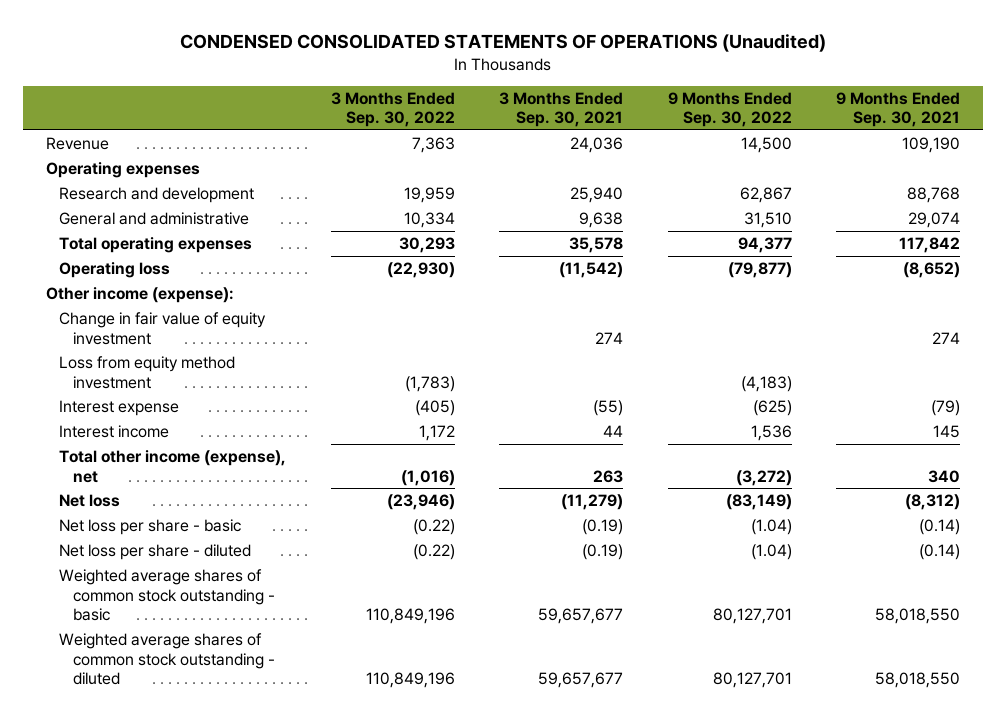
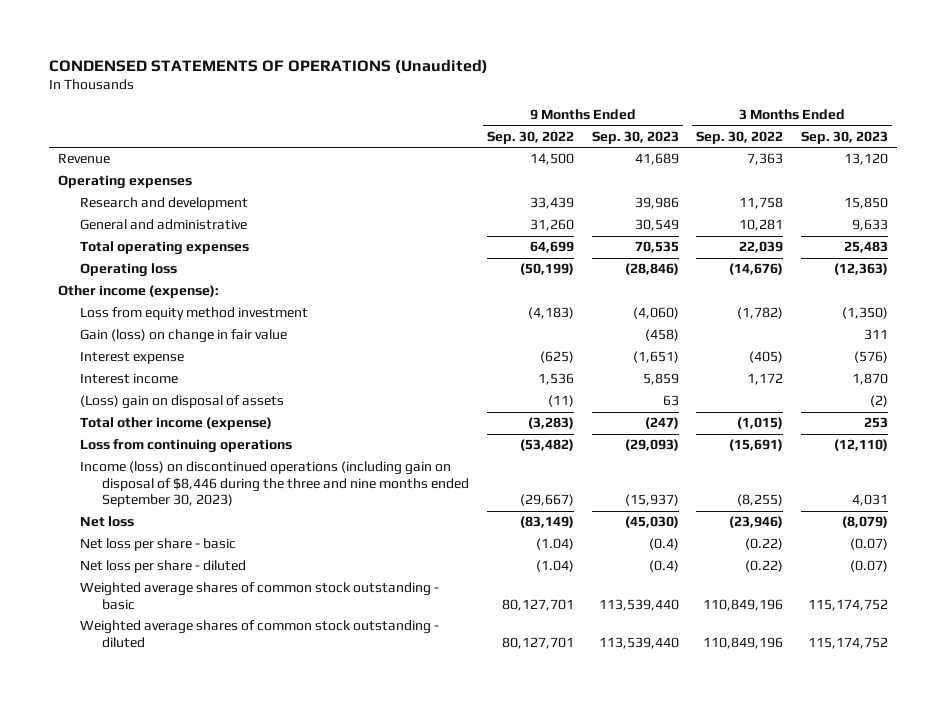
- CONDENSED CONSOLIDATED STATEMENTS OF OPERATIONS (Unaudited)
+ CONDENSED STATEMENTS OF OPERATIONS (Unaudited)
- | 3 Months Ended Sep. 30, 2022 | 3 Months Ended Sep. 30, 2021 | 9 Months Ended Sep. 30, 2022 | 9 Months Ended Sep. 30, 2021
+ | 9 Months Ended Sep. 30, 2022 | 9 Months Ended Sep. 30, 2023 | 3 Months Ended Sep. 30, 2022 | 3 Months Ended Sep. 30, 2023
- Research and development | 19,959 | 25,940 | 62,867 | 88,768
- General and administrative | 10,334 | 9,638 | 31,510 | 29,074
- Total operating expenses | 30,293 | 35,578 | 94,377 | 117,842
- Operating loss | (22,930) | (11,542) | (79,877) | (8,652)
+ Research and development | 33,439 | 39,986 | 11,758 | 15,850
+ General and administrative | 31,260 | 30,549 | 10,281 | 9,633
+ Total operating expenses | 64,699 | 70,535 | 22,039 | 25,483
+ Operating loss | (50,199) | (28,846) | (14,676) | (12,363)
- Change in fair value of equity investment | | 274 | | 274
- Loss from equity method investment | (1,783) | | (4,183) |
+ Loss from equity method investment | (4,183) | (4,060) | (1,782) | (1,350)
+ Gain (loss) on change in fair value | | (458) | | 311
- Total other income (expense), net | (1,016) | 263 | (3,272) | 340
+ (Loss) gain on disposal of assets | (11) | 63 | | (2)
+ Total other income (expense) | (3,283) | (247) | (1,015) | 253
+ Loss from continuing operations | (53,482) | (29,093) | (15,691) | (12,110)
+ Income (loss) on discontinued operations (including gain on disposal of $8,446 during the three and nine months ended September 30, 2023) | (29,667) | (15,937) | (8,255) | 4,031

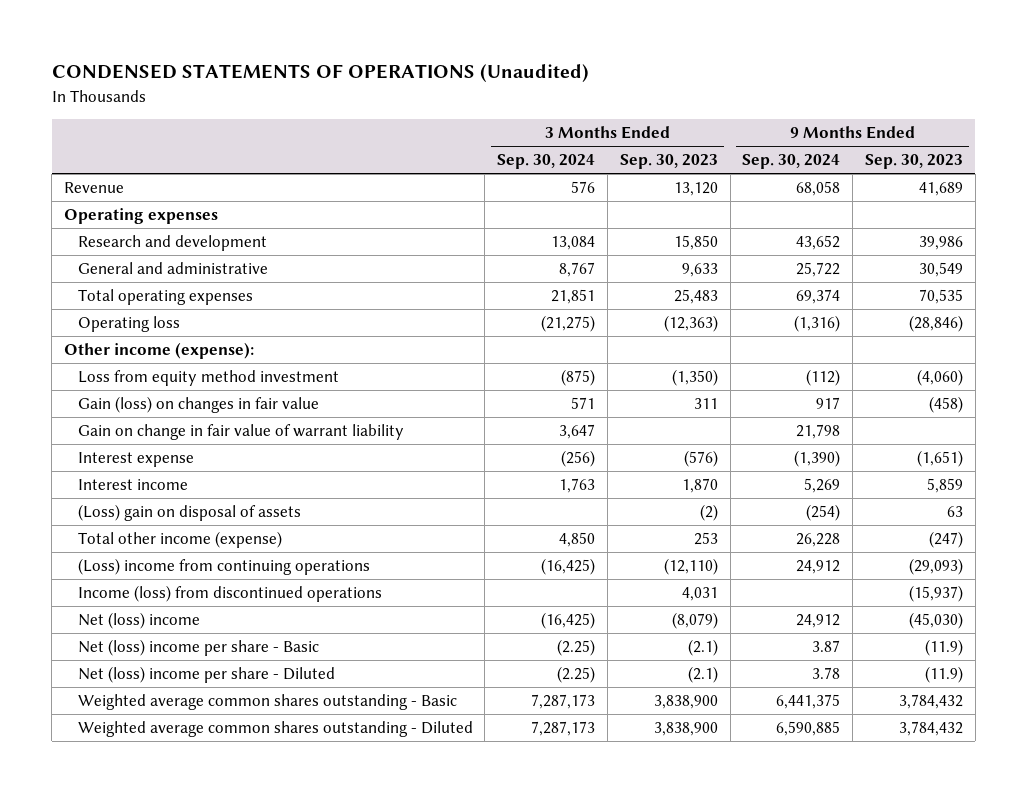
- | 9 Months Ended Sep. 30, 2022 | 9 Months Ended Sep. 30, 2023 | 3 Months Ended Sep. 30, 2022 | 3 Months Ended Sep. 30, 2023
+ | 3 Months Ended Sep. 30, 2024 | 3 Months Ended Sep. 30, 2023 | 9 Months Ended Sep. 30, 2024 | 9 Months Ended Sep. 30, 2023
- Gain (loss) on change in fair value | | (458) | | 311
+ Gain (loss) on changes in fair value | 571 | 311 | 917 | (458)
+ Gain on change in fair value of warrant liability | 3,647 | | 21,798 |
- Loss from continuing operations | (53,482) | (29,093) | (15,691) | (12,110)
- Income (loss) on discontinued operations (including gain on disposal of $8,446 during the three and nine months ended September 30, 2023) | (29,667) | (15,937) | (8,255) | 4,031
- Net loss | (83,149) | (45,030) | (23,946) | (8,079)
- Net loss per share - basic | (1.04) | (0.4) | (0.22) | (0.07)
- Net loss per share - diluted | (1.04) | (0.4) | (0.22) | (0.07)
- Weighted average shares of common stock outstanding - basic | 80,127,701 | 113,539,440 | 110,849,196 | 115,174,752
- Weighted average shares of common stock outstanding - diluted | 80,127,701 | 113,539,440 | 110,849,196 | 115,174,752
+ (Loss) income from continuing operations | (16,425) | (12,110) | 24,912 | (29,093)
+ Income (loss) from discontinued operations | | 4,031 | | (15,937)
+ Net (loss) income | (16,425) | (8,079) | 24,912 | (45,030)
+ Net (loss) income per share - Basic | (2.25) | (2.1) | 3.87 | (11.9)
+ Net (loss) income per share - Diluted | (2.25) | (2.1) | 3.78 | (11.9)
+ Weighted average common shares outstanding - Basic | 7,287,173 | 3,838,900 | 6,441,375 | 3,784,432
+ Weighted average common shares outstanding - Diluted | 7,287,173 | 3,838,900 | 6,590,885 | 3,784,432

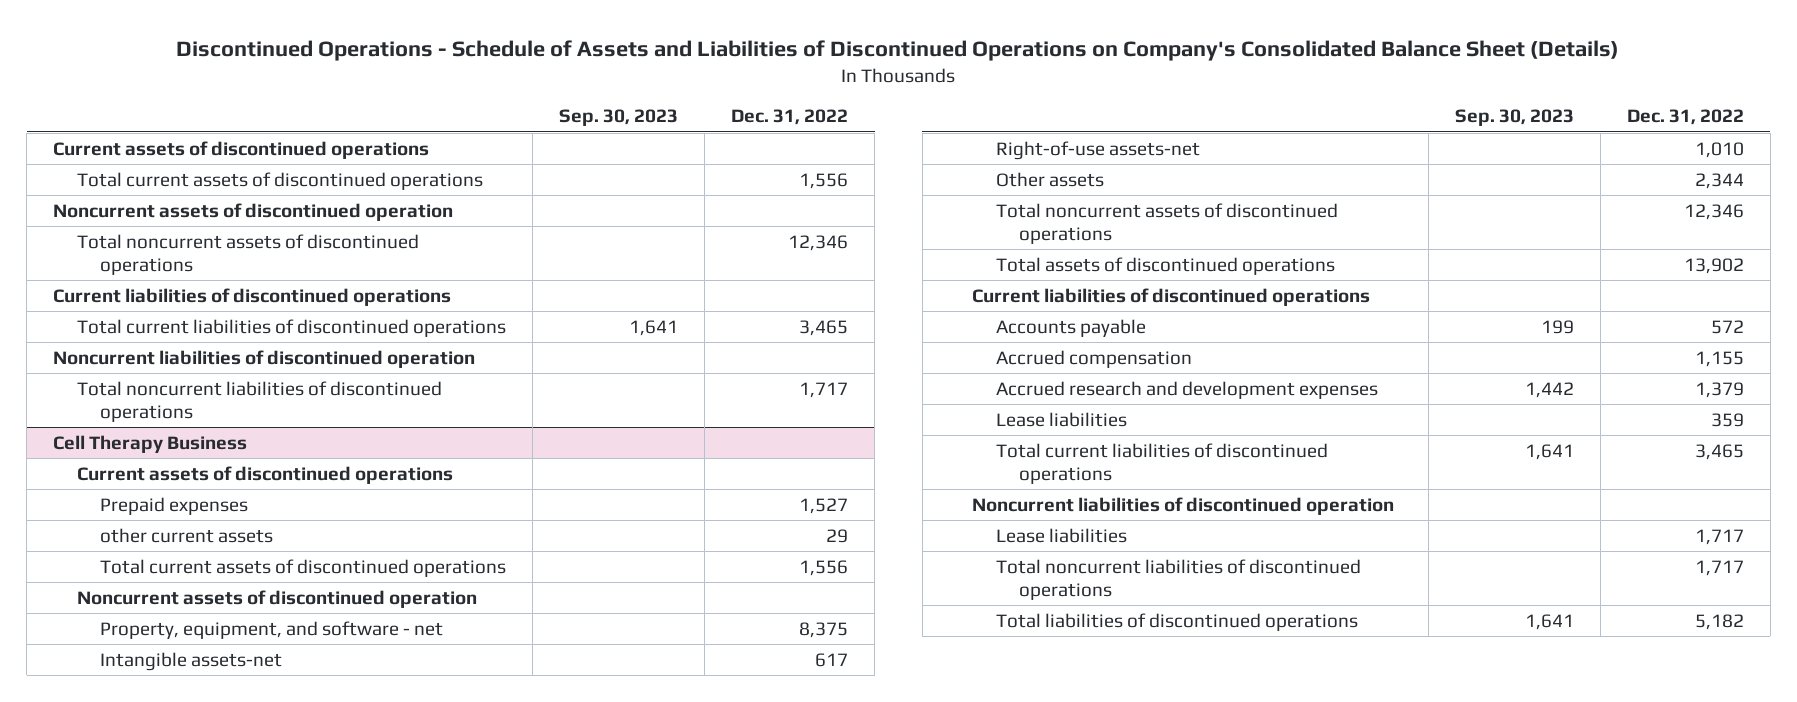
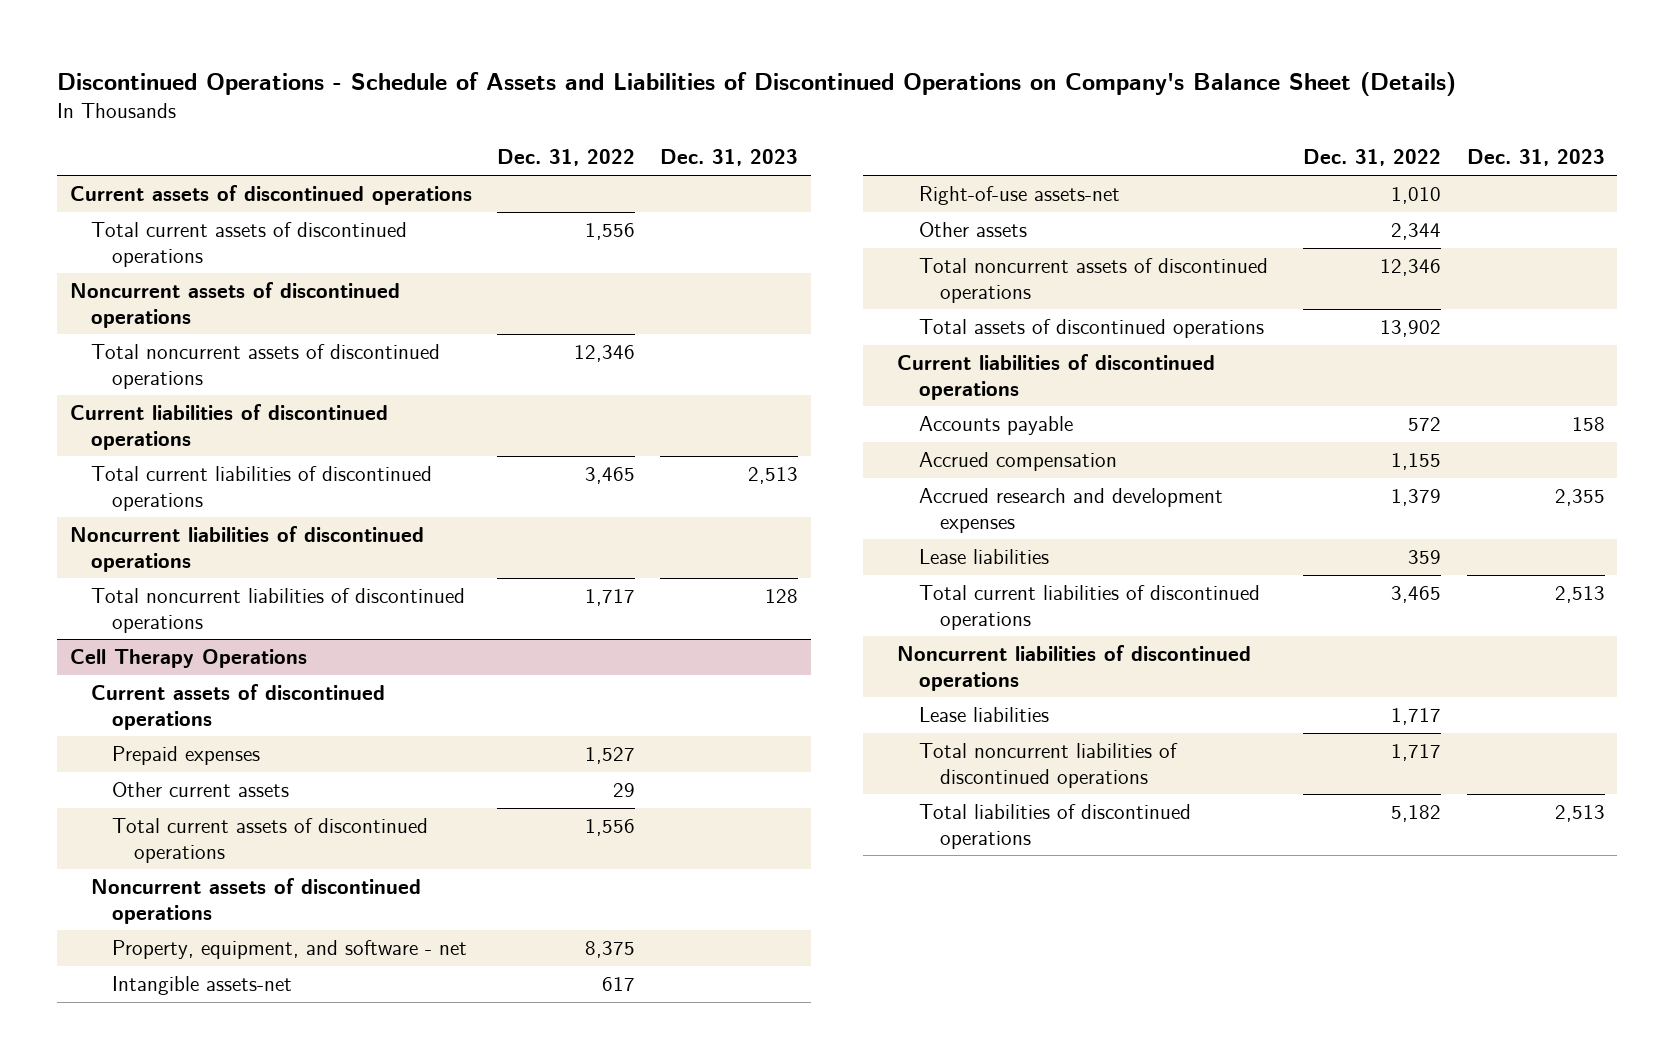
- Discontinued Operations - Schedule of Assets and Liabilities of Discontinued Operations on Company's Consolidated Balance Sheet (Details)
+ Discontinued Operations - Schedule of Assets and Liabilities of Discontinued Operations on Company's Balance Sheet (Details)
- | Sep. 30, 2023 | Dec. 31, 2022
+ | Dec. 31, 2022 | Dec. 31, 2023
- Noncurrent assets of discontinued operation
+ Noncurrent assets of discontinued operations
- Noncurrent liabilities of discontinued operation
+ Noncurrent liabilities of discontinued operations
- Cell Therapy Business
+ Cell Therapy Operations
- other current assets | | 29
+ Other current assets | 29 |
- Noncurrent assets of discontinued operation
+ Noncurrent assets of discontinued operations
- Noncurrent liabilities of discontinued operation
+ Noncurrent liabilities of discontinued operations

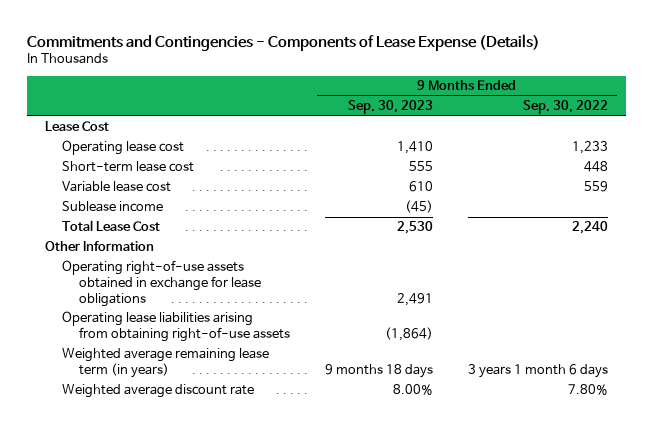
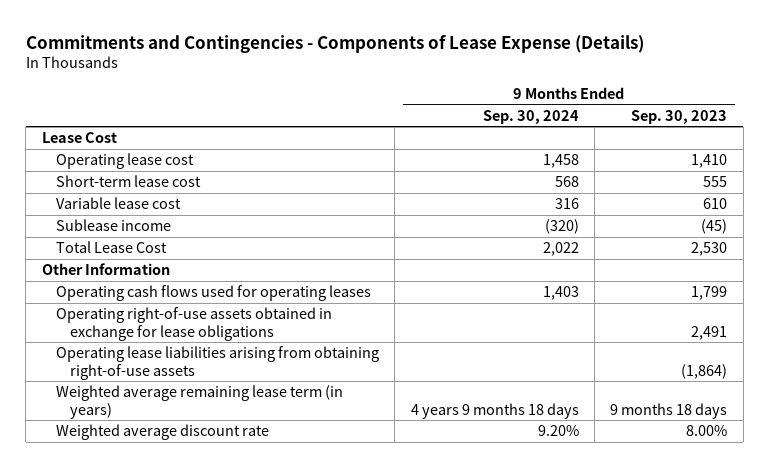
- | 9 Months Ended Sep. 30, 2023 | 9 Months Ended Sep. 30, 2022
+ | 9 Months Ended Sep. 30, 2024 | 9 Months Ended Sep. 30, 2023
+ Operating cash flows used for operating leases | 1,403 | 1,799

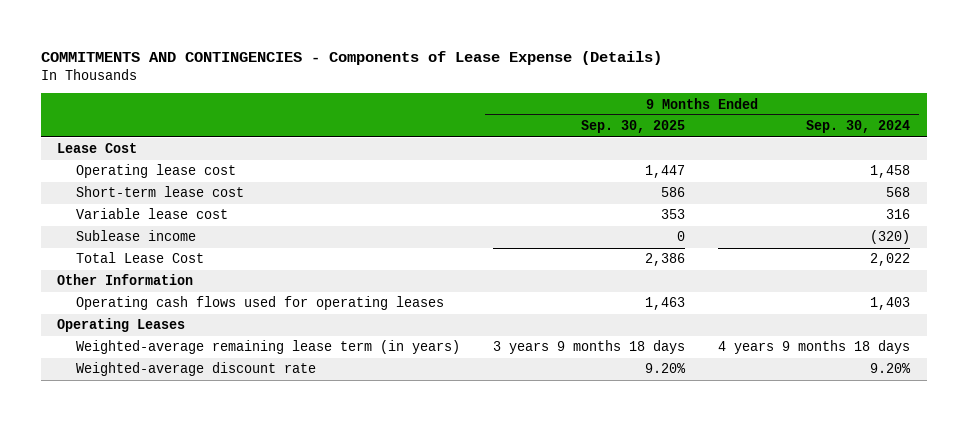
- Commitments and Contingencies - Components of Lease Expense (Details)
+ COMMITMENTS AND CONTINGENCIES - Components of Lease Expense (Details)
- | 9 Months Ended Sep. 30, 2024 | 9 Months Ended Sep. 30, 2023
+ | 9 Months Ended Sep. 30, 2025 | 9 Months Ended Sep. 30, 2024
- Operating right-of-use assets obtained in exchange for lease obligations | | 2,491
- Operating lease liabilities arising from obtaining right-of-use assets | | (1,864)
- Weighted average remaining lease term (in years) | 4 years 9 months 18 days | 9 months 18 days
- Weighted average discount rate | 9.20% | 8.00%
+ Operating Leases
+ Weighted-average remaining lease term (in years) | 3 years 9 months 18 days | 4 years 9 months 18 days
+ Weighted-average discount rate | 9.20% | 9.20%

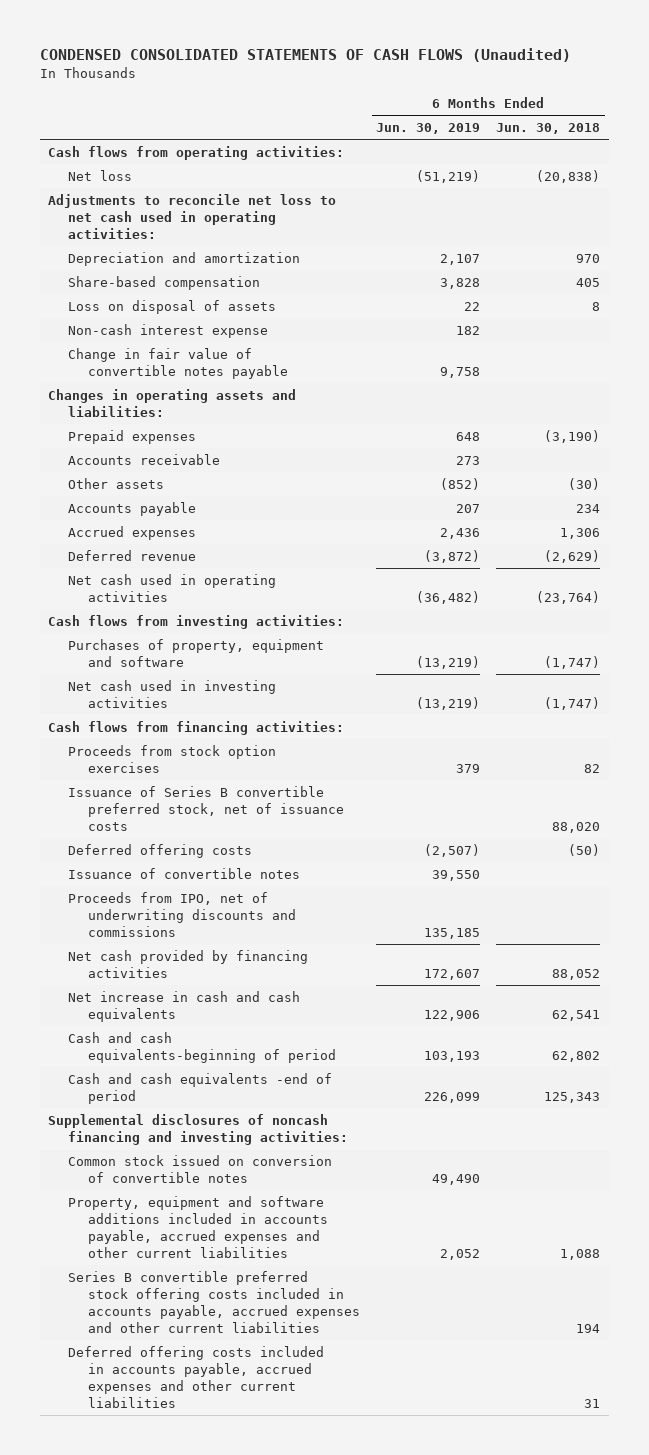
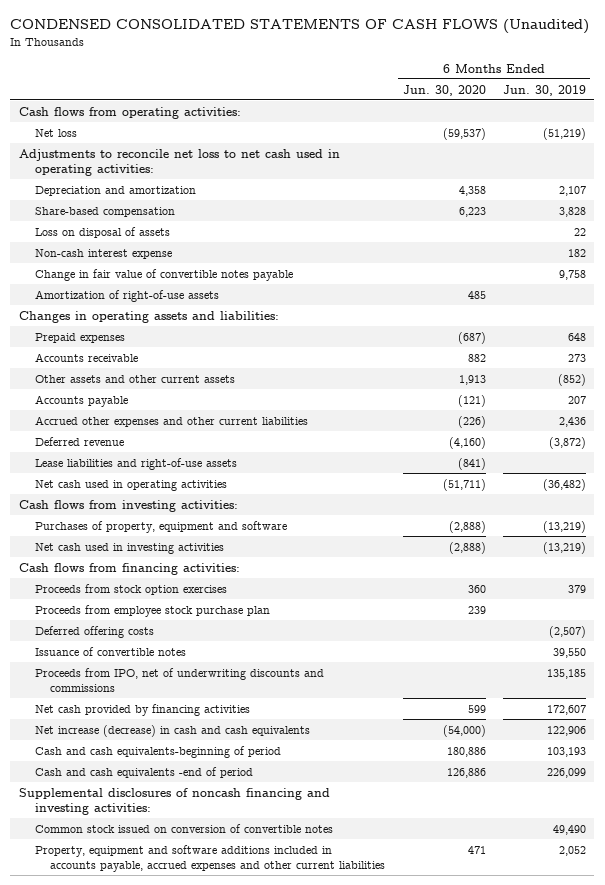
- | 6 Months Ended Jun. 30, 2019 | 6 Months Ended Jun. 30, 2018
+ | 6 Months Ended Jun. 30, 2020 | 6 Months Ended Jun. 30, 2019
+ Amortization of right-of-use assets | 485 |
- Other assets | (852) | (30)
+ Other assets and other current assets | 1,913 | (852)
- Accrued expenses | 2,436 | 1,306
+ Accrued other expenses and other current liabilities | (226) | 2,436
+ Lease liabilities and right-of-use assets | (841) |
- Issuance of Series B convertible preferred stock, net of issuance costs | | 88,020
+ Proceeds from employee stock purchase plan | 239 |
- Net increase in cash and cash equivalents | 122,906 | 62,541
+ Net increase (decrease) in cash and cash equivalents | (54,000) | 122,906
- Series B convertible preferred stock offering costs included in accounts payable, accrued expenses and other current liabilities | | 194
- Deferred offering costs included in accounts payable, accrued expenses and other current liabilities | | 31

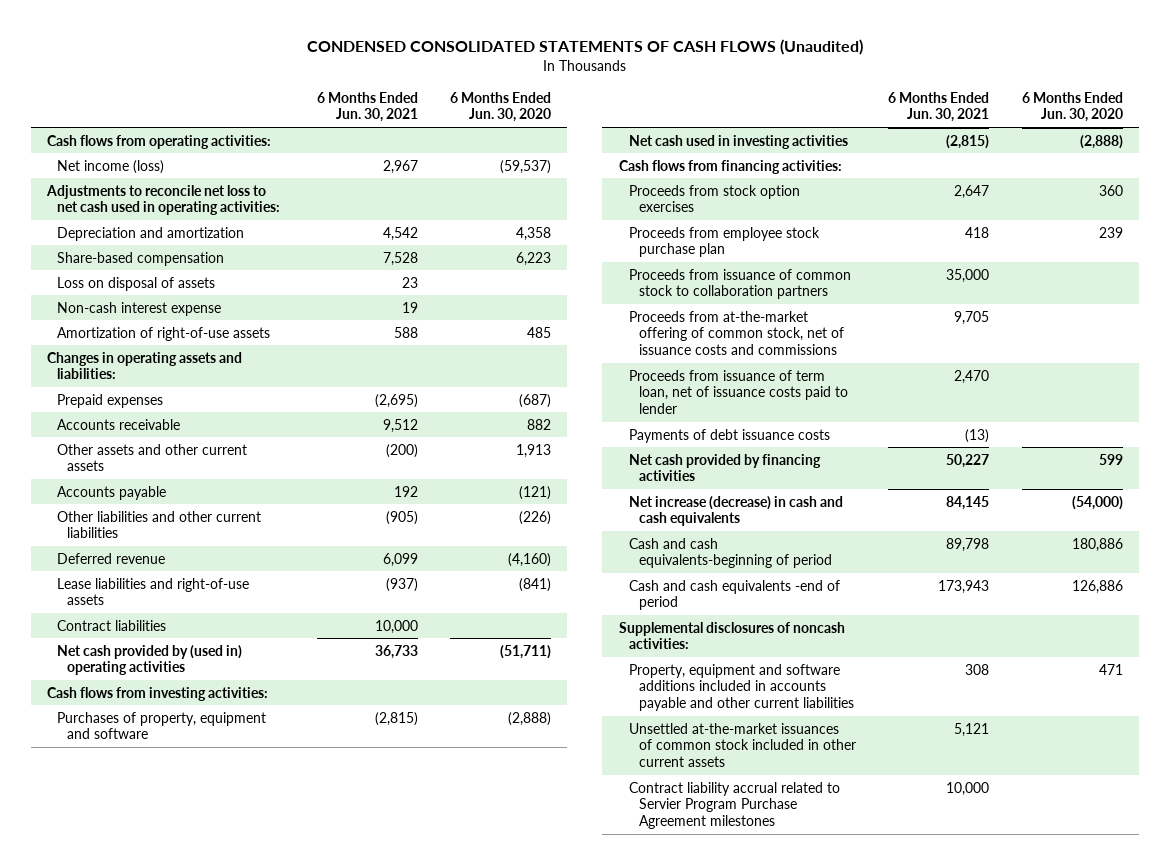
- | 6 Months Ended Jun. 30, 2020 | 6 Months Ended Jun. 30, 2019
+ | 6 Months Ended Jun. 30, 2021 | 6 Months Ended Jun. 30, 2020
- Net loss | (59,537) | (51,219)
+ Net income (loss) | 2,967 | (59,537)
- Change in fair value of convertible notes payable | | 9,758
- Accrued other expenses and other current liabilities | (226) | 2,436
+ Other liabilities and other current liabilities | (905) | (226)
- Net cash used in operating activities | (51,711) | (36,482)
+ Contract liabilities | 10,000 |
+ Net cash provided by (used in) operating activities | 36,733 | (51,711)
- Deferred offering costs | | (2,507)
- Issuance of convertible notes | | 39,550
- Proceeds from IPO, net of underwriting discounts and commissions | | 135,185
+ Proceeds from issuance of common stock to collaboration partners | 35,000 |
+ Proceeds from at-the-market offering of common stock, net of issuance costs and commissions | 9,705 |
+ Proceeds from issuance of term loan, net of issuance costs paid to lender | 2,470 |
+ Payments of debt issuance costs | (13) |
- Supplemental disclosures of noncash financing and investing activities:
- Common stock issued on conversion of convertible notes | | 49,490
- Property, equipment and software additions included in accounts payable, accrued expenses and other current liabilities | 471 | 2,052
+ Supplemental disclosures of noncash activities:
+ Property, equipment and software additions included in accounts payable and other current liabilities | 308 | 471
+ Unsettled at-the-market issuances of common stock included in other current assets | 5,121 |
+ Contract liability accrual related to Servier Program Purchase Agreement milestones | 10,000 |

